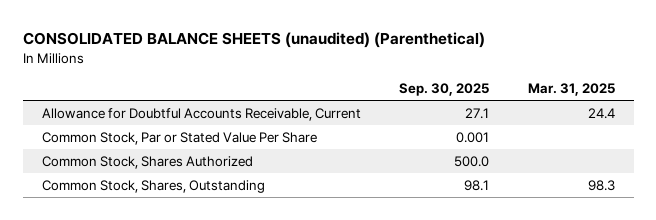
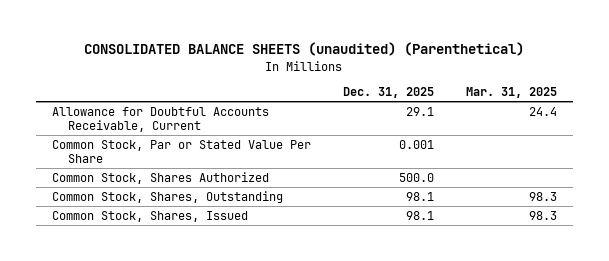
- | Sep. 30, 2025 | Mar. 31, 2025
+ | Dec. 31, 2025 | Mar. 31, 2025
+ Common Stock, Shares, Issued | 98.1 | 98.3

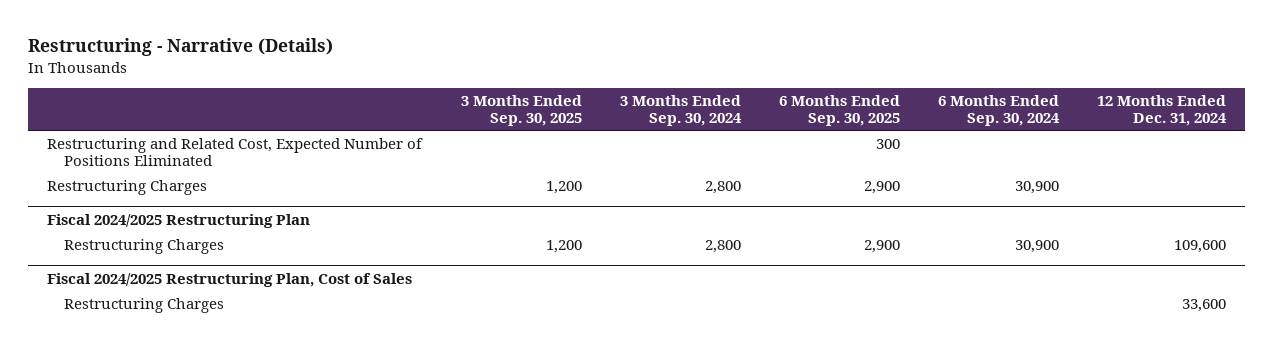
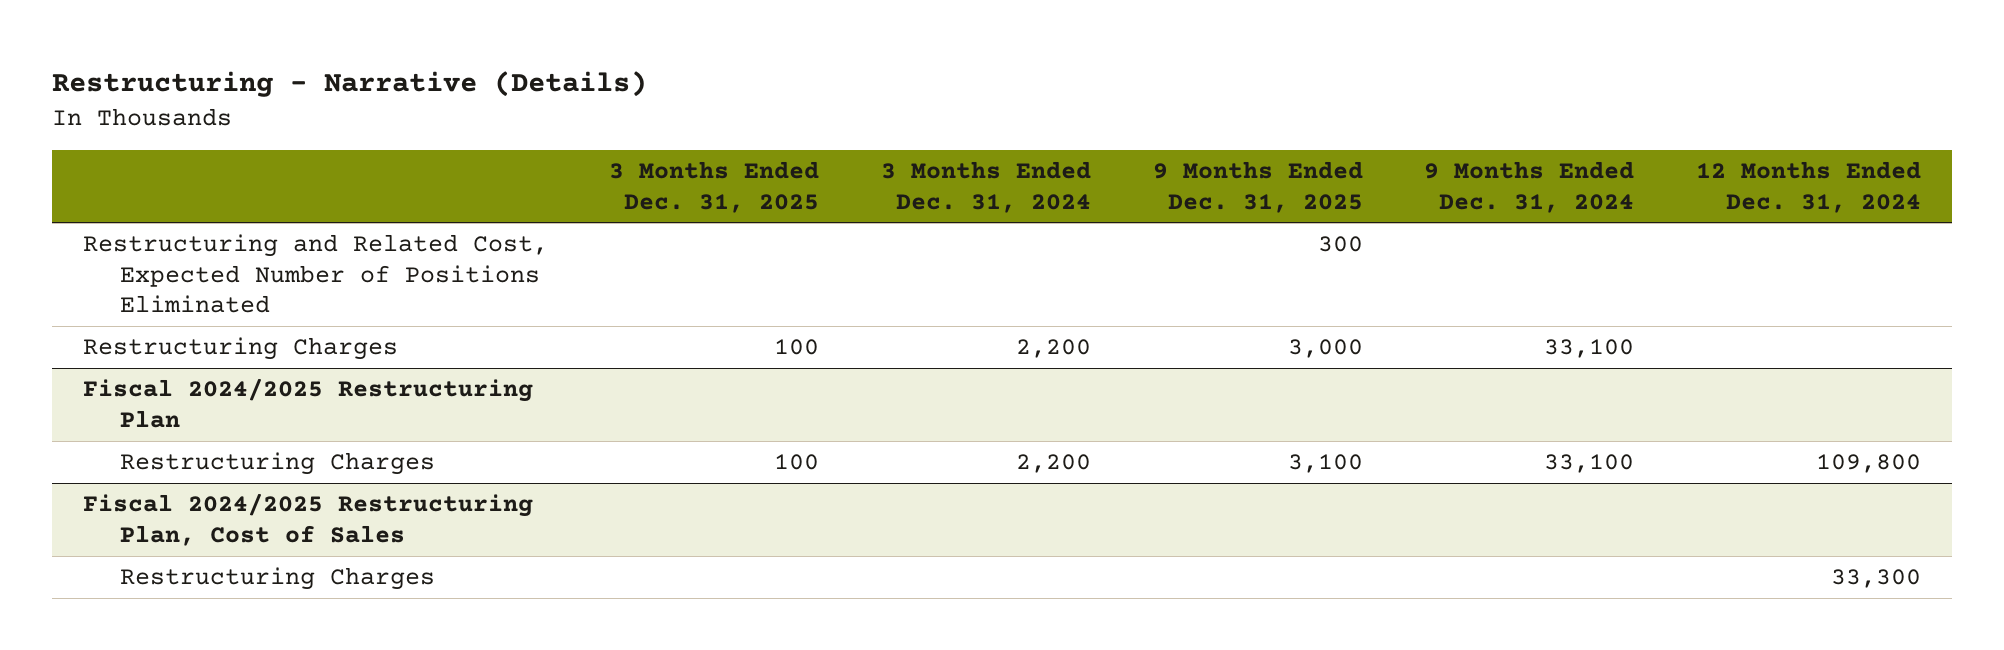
- | 3 Months Ended Sep. 30, 2025 | 3 Months Ended Sep. 30, 2024 | 6 Months Ended Sep. 30, 2025 | 6 Months Ended Sep. 30, 2024 | 12 Months Ended Dec. 31, 2024
+ | 3 Months Ended Dec. 31, 2025 | 3 Months Ended Dec. 31, 2024 | 9 Months Ended Dec. 31, 2025 | 9 Months Ended Dec. 31, 2024 | 12 Months Ended Dec. 31, 2024
@ Fiscal 2024/2025 Restructuring Plan
- Restructuring Charges | 1,200 | 2,800 | 2,900 | 30,900 | 109,600
+ Restructuring Charges | 100 | 2,200 | 3,100 | 33,100 | 109,800
@ Fiscal 2024/2025 Restructuring Plan, Cost of Sales
- Restructuring Charges | | | | | 33,600
+ Restructuring Charges | | | | | 33,300

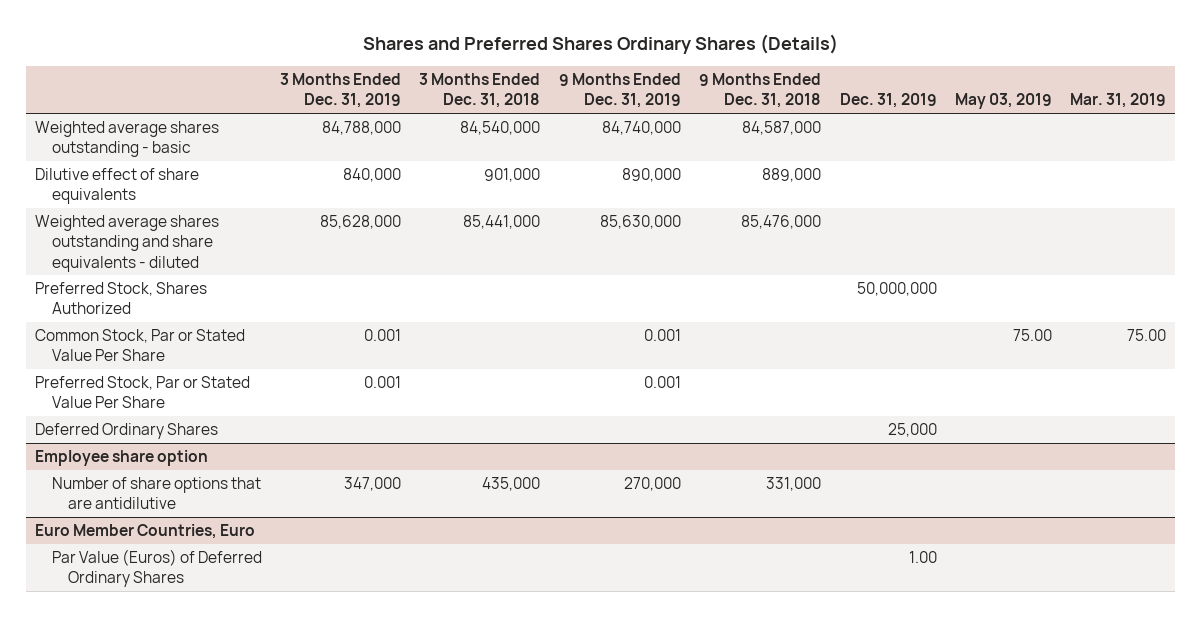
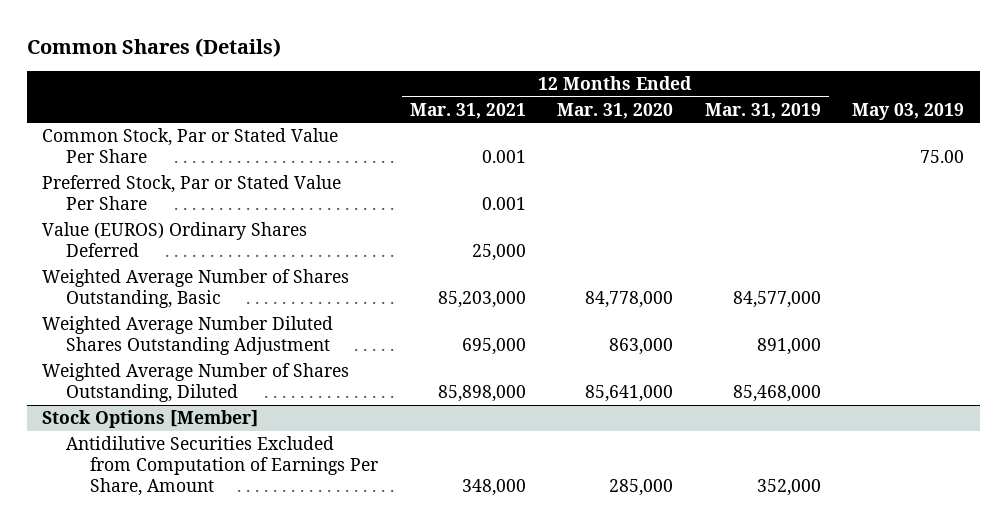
- Shares and Preferred Shares Ordinary Shares (Details)
+ Common Shares (Details)
- | 3 Months Ended Dec. 31, 2019 | 3 Months Ended Dec. 31, 2018 | 9 Months Ended Dec. 31, 2019 | 9 Months Ended Dec. 31, 2018 | Dec. 31, 2019 | May 03, 2019 | Mar. 31, 2019
+ | 12 Months Ended Mar. 31, 2021 | 12 Months Ended Mar. 31, 2020 | 12 Months Ended Mar. 31, 2019 | May 03, 2019
- Weighted average shares outstanding - basic | 84,788,000 | 84,540,000 | 84,740,000 | 84,587,000 | | |
- Dilutive effect of share equivalents | 840,000 | 901,000 | 890,000 | 889,000 | | |
- Weighted average shares outstanding and share equivalents - diluted | 85,628,000 | 85,441,000 | 85,630,000 | 85,476,000 | | |
- Preferred Stock, Shares Authorized | | | | | 50,000,000 | |
- Deferred Ordinary Shares | | | | | 25,000 | |
- Employee share option
- Number of share options that are antidilutive | 347,000 | 435,000 | 270,000 | 331,000 | | |
- Euro Member Countries, Euro
- Par Value (Euros) of Deferred Ordinary Shares | | | | | 1.00 | |
+ Value (EUROS) Ordinary Shares Deferred | 25,000 | | |
+ Weighted Average Number of Shares Outstanding, Basic | 85,203,000 | 84,778,000 | 84,577,000 |
+ Weighted Average Number Diluted Shares Outstanding Adjustment | 695,000 | 863,000 | 891,000 |
+ Weighted Average Number of Shares Outstanding, Diluted | 85,898,000 | 85,641,000 | 85,468,000 |
+ Stock Options [Member]
+ Antidilutive Securities Excluded from Computation of Earnings Per Share, Amount | 348,000 | 285,000 | 352,000 |

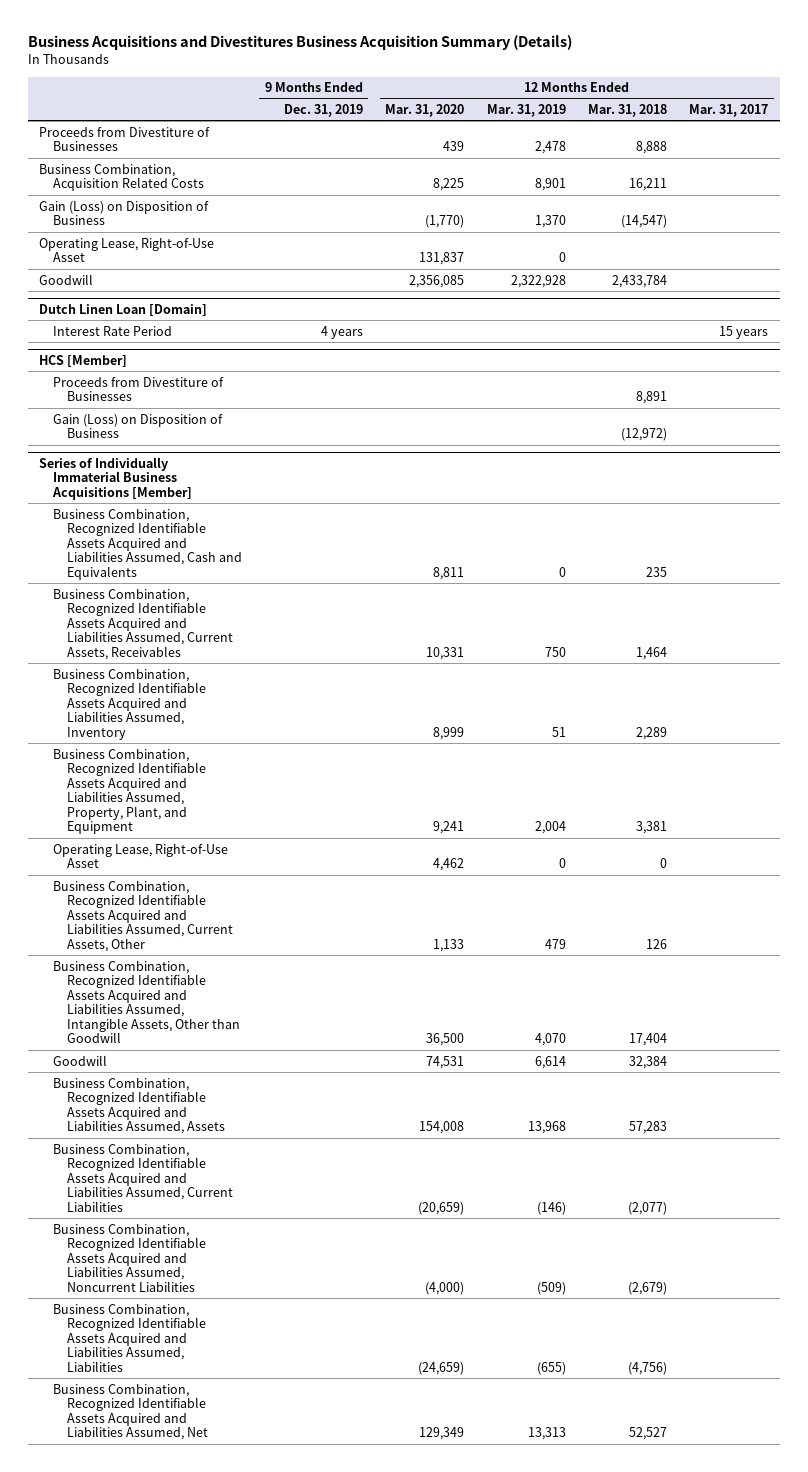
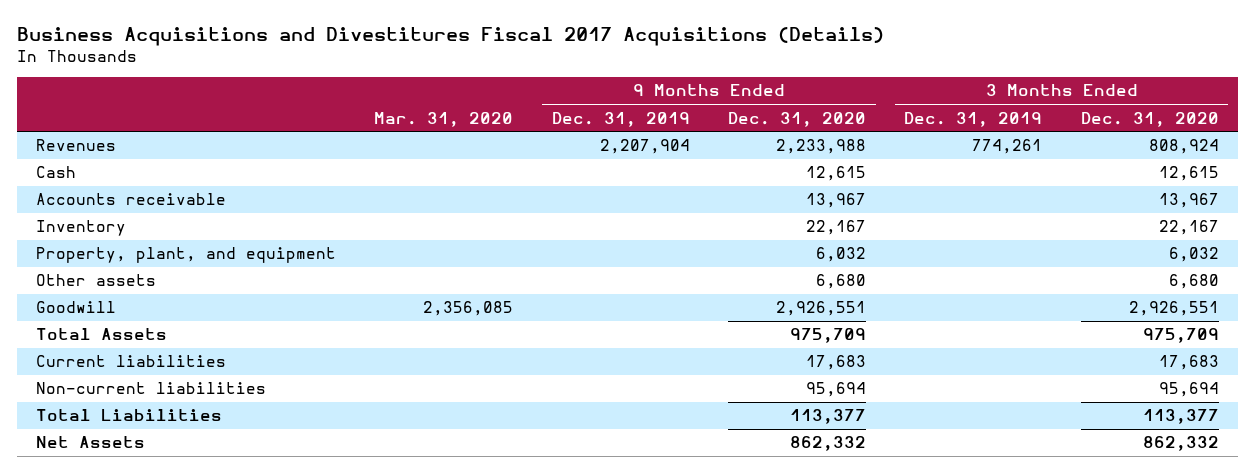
- Business Acquisitions and Divestitures Business Acquisition Summary (Details)
+ Business Acquisitions and Divestitures Fiscal 2017 Acquisitions (Details)
- | 9 Months Ended Dec. 31, 2019 | 12 Months Ended Mar. 31, 2020 | 12 Months Ended Mar. 31, 2019 | 12 Months Ended Mar. 31, 2018 | 12 Months Ended Mar. 31, 2017
+ | Mar. 31, 2020 | 9 Months Ended Dec. 31, 2019 | 9 Months Ended Dec. 31, 2020 | 3 Months Ended Dec. 31, 2019 | 3 Months Ended Dec. 31, 2020
- Proceeds from Divestiture of Businesses | | 439 | 2,478 | 8,888 |
- Business Combination, Acquisition Related Costs | | 8,225 | 8,901 | 16,211 |
- Gain (Loss) on Disposition of Business | | (1,770) | 1,370 | (14,547) |
- Operating Lease, Right-of-Use Asset | | 131,837 | 0 | |
+ Revenues | | 2,207,904 | 2,233,988 | 774,261 | 808,924
+ Cash | | | 12,615 | | 12,615
+ Accounts receivable | | | 13,967 | | 13,967
+ Inventory | | | 22,167 | | 22,167
+ Property, plant, and equipment | | | 6,032 | | 6,032
+ Other assets | | | 6,680 | | 6,680
- Dutch Linen Loan [Domain]
- Interest Rate Period | 4 years | | | | 15 years
- HCS [Member]
- Proceeds from Divestiture of Businesses | | | | 8,891 |
- Gain (Loss) on Disposition of Business | | | | (12,972) |
- Series of Individually Immaterial Business Acquisitions [Member]
- Business Combination, Recognized Identifiable Assets Acquired and Liabilities Assumed, Cash and Equivalents | | 8,811 | 0 | 235 |
- Business Combination, Recognized Identifiable Assets Acquired and Liabilities Assumed, Current Assets, Receivables | | 10,331 | 750 | 1,464 |
- Business Combination, Recognized Identifiable Assets Acquired and Liabilities Assumed, Inventory | | 8,999 | 51 | 2,289 |
- Business Combination, Recognized Identifiable Assets Acquired and Liabilities Assumed, Property, Plant, and Equipment | | 9,241 | 2,004 | 3,381 |
- Operating Lease, Right-of-Use Asset | | 4,462 | 0 | 0 |
- Business Combination, Recognized Identifiable Assets Acquired and Liabilities Assumed, Current Assets, Other | | 1,133 | 479 | 126 |
- Business Combination, Recognized Identifiable Assets Acquired and Liabilities Assumed, Intangible Assets, Other than Goodwill | | 36,500 | 4,070 | 17,404 |
- Goodwill | | 74,531 | 6,614 | 32,384 |
- Business Combination, Recognized Identifiable Assets Acquired and Liabilities Assumed, Assets | | 154,008 | 13,968 | 57,283 |
- Business Combination, Recognized Identifiable Assets Acquired and Liabilities Assumed, Current Liabilities | | (20,659) | (146) | (2,077) |
- Business Combination, Recognized Identifiable Assets Acquired and Liabilities Assumed, Noncurrent Liabilities | | (4,000) | (509) | (2,679) |
- Business Combination, Recognized Identifiable Assets Acquired and Liabilities Assumed, Liabilities | | (24,659) | (655) | (4,756) |
- Business Combination, Recognized Identifiable Assets Acquired and Liabilities Assumed, Net | | 129,349 | 13,313 | 52,527 |
+ Total Assets | | | 975,709 | | 975,709
+ Current liabilities | | | 17,683 | | 17,683
+ Non-current liabilities | | | 95,694 | | 95,694
+ Total Liabilities | | | 113,377 | | 113,377
+ Net Assets | | | 862,332 | | 862,332

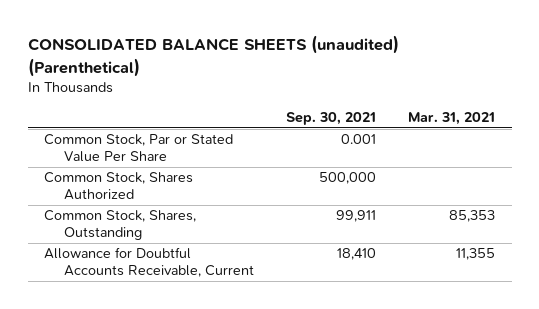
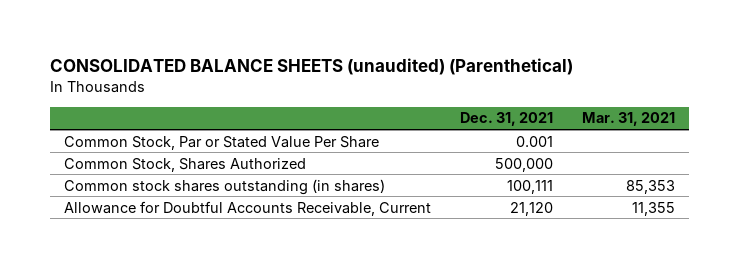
- | Sep. 30, 2021 | Mar. 31, 2021
+ | Dec. 31, 2021 | Mar. 31, 2021
- Common Stock, Shares, Outstanding | 99,911 | 85,353
+ Common stock shares outstanding (in shares) | 100,111 | 85,353

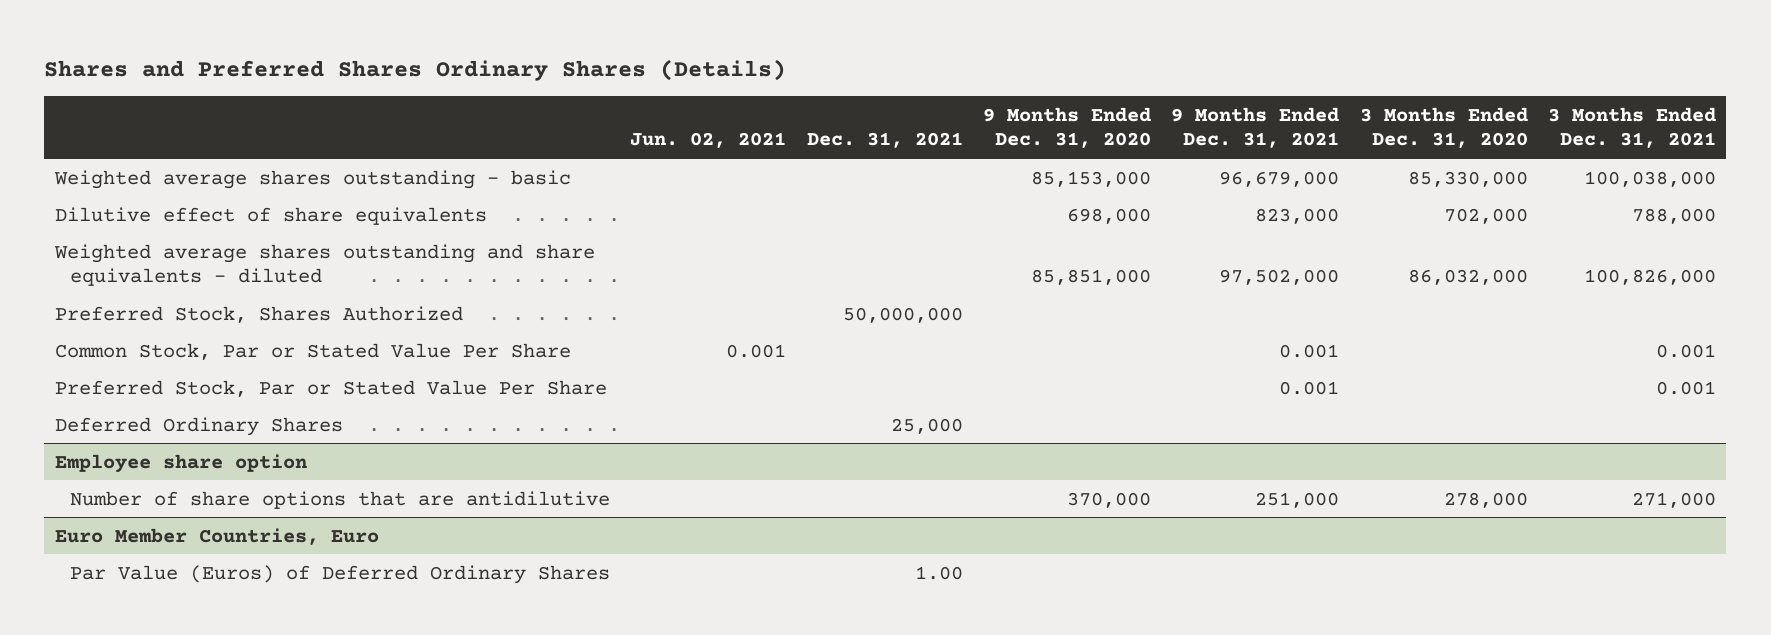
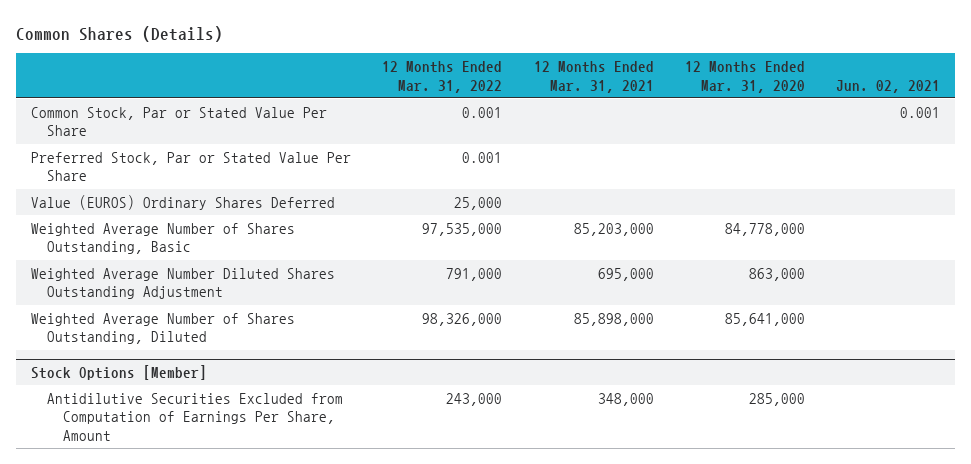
- Shares and Preferred Shares Ordinary Shares (Details)
+ Common Shares (Details)
- | Jun. 02, 2021 | Dec. 31, 2021 | 9 Months Ended Dec. 31, 2020 | 9 Months Ended Dec. 31, 2021 | 3 Months Ended Dec. 31, 2020 | 3 Months Ended Dec. 31, 2021
+ | 12 Months Ended Mar. 31, 2022 | 12 Months Ended Mar. 31, 2021 | 12 Months Ended Mar. 31, 2020 | Jun. 02, 2021
- Weighted average shares outstanding - basic | | | 85,153,000 | 96,679,000 | 85,330,000 | 100,038,000
- Dilutive effect of share equivalents | | | 698,000 | 823,000 | 702,000 | 788,000
- Weighted average shares outstanding and share equivalents - diluted | | | 85,851,000 | 97,502,000 | 86,032,000 | 100,826,000
- Preferred Stock, Shares Authorized | | 50,000,000 | | | |
- Deferred Ordinary Shares | | 25,000 | | | |
- Employee share option
- Number of share options that are antidilutive | | | 370,000 | 251,000 | 278,000 | 271,000
- Euro Member Countries, Euro
- Par Value (Euros) of Deferred Ordinary Shares | | 1.00 | | | |
+ Value (EUROS) Ordinary Shares Deferred | 25,000 | | |
+ Weighted Average Number of Shares Outstanding, Basic | 97,535,000 | 85,203,000 | 84,778,000 |
+ Weighted Average Number Diluted Shares Outstanding Adjustment | 791,000 | 695,000 | 863,000 |
+ Weighted Average Number of Shares Outstanding, Diluted | 98,326,000 | 85,898,000 | 85,641,000 |
+ Stock Options [Member]
+ Antidilutive Securities Excluded from Computation of Earnings Per Share, Amount | 243,000 | 348,000 | 285,000 |

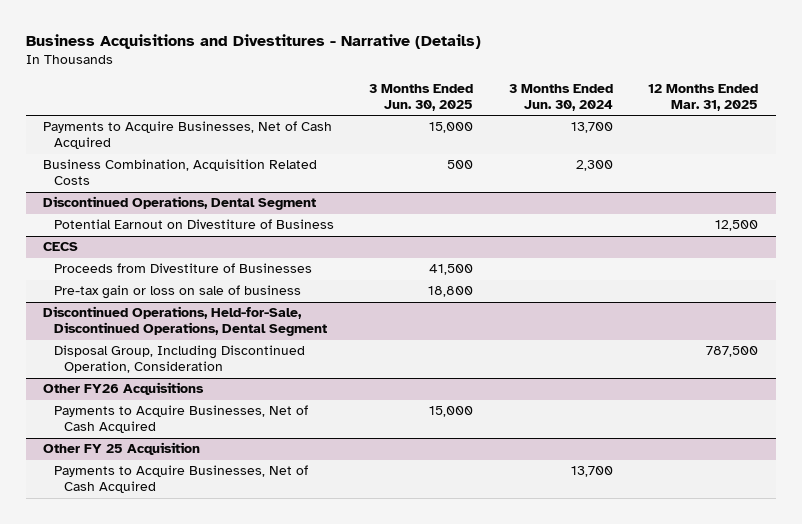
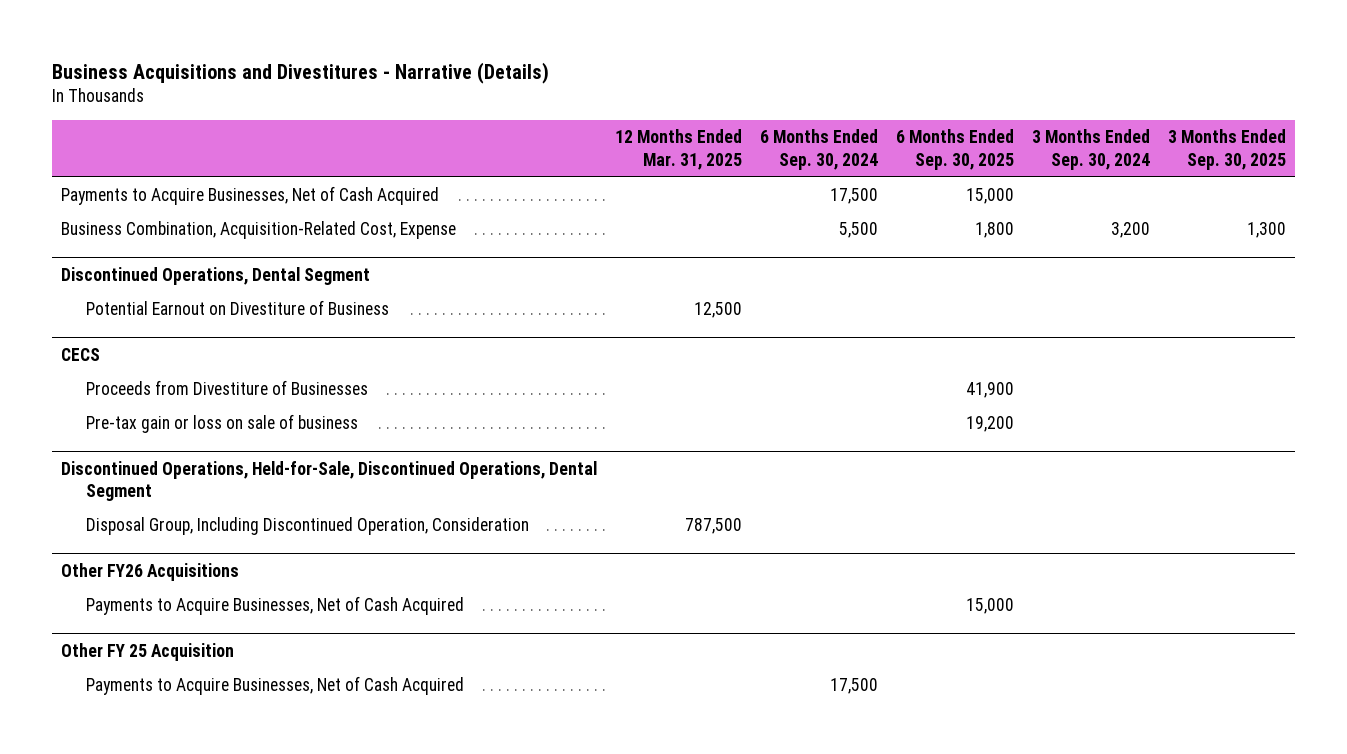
- | 3 Months Ended Jun. 30, 2025 | 3 Months Ended Jun. 30, 2024 | 12 Months Ended Mar. 31, 2025
+ | 12 Months Ended Mar. 31, 2025 | 6 Months Ended Sep. 30, 2024 | 6 Months Ended Sep. 30, 2025 | 3 Months Ended Sep. 30, 2024 | 3 Months Ended Sep. 30, 2025
- Business Combination, Acquisition Related Costs | 500 | 2,300 |
+ Business Combination, Acquisition-Related Cost, Expense | | 5,500 | 1,800 | 3,200 | 1,300

